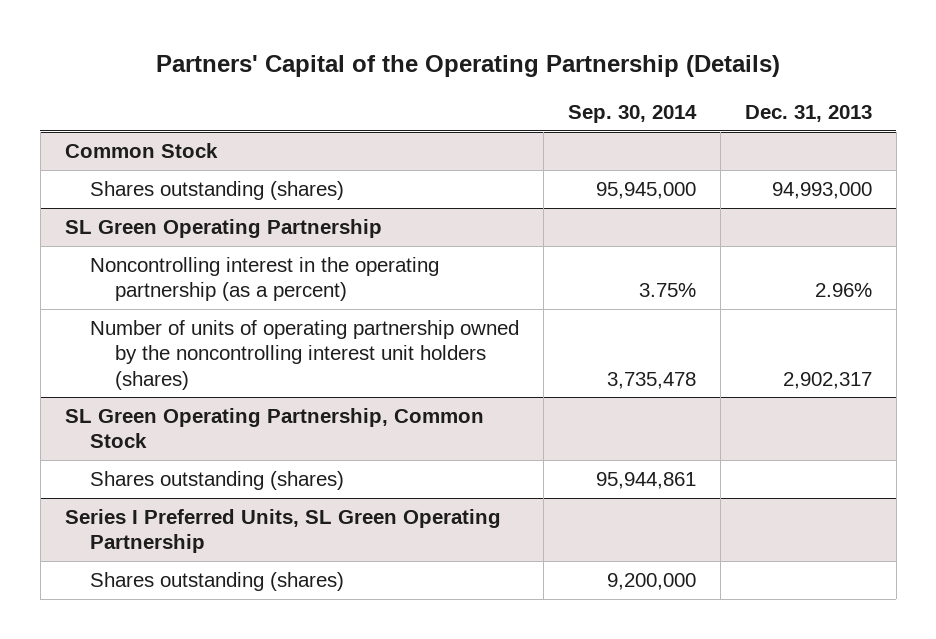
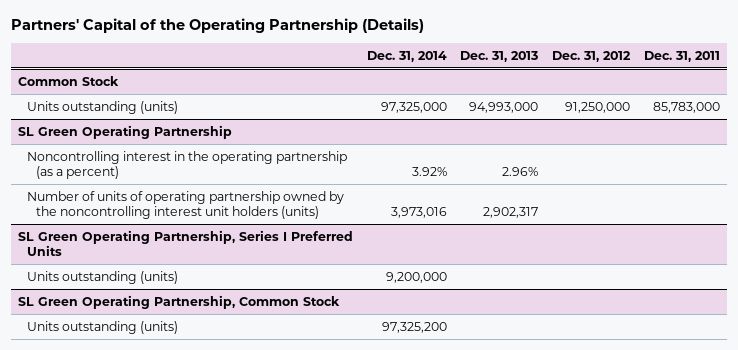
- | Sep. 30, 2014 | Dec. 31, 2013
+ | Dec. 31, 2014 | Dec. 31, 2013 | Dec. 31, 2012 | Dec. 31, 2011
@ Common Stock
- Shares outstanding (shares) | 95,945,000 | 94,993,000
+ Units outstanding (units) | 97,325,000 | 94,993,000 | 91,250,000 | 85,783,000
@ SL Green Operating Partnership
- Number of units of operating partnership owned by the noncontrolling interest unit holders (shares) | 3,735,478 | 2,902,317
+ Number of units of operating partnership owned by the noncontrolling interest unit holders (units) | 3,973,016 | 2,902,317 | |
+ SL Green Operating Partnership, Series I Preferred Units
+ Units outstanding (units) | 9,200,000 | | |
@ SL Green Operating Partnership, Common Stock
- Shares outstanding (shares) | 95,944,861 |
- Series I Preferred Units, SL Green Operating Partnership
- Shares outstanding (shares) | 9,200,000 |
@ SL Green Operating Partnership, Common Stock
+ Units outstanding (units) | 97,325,200 | | |

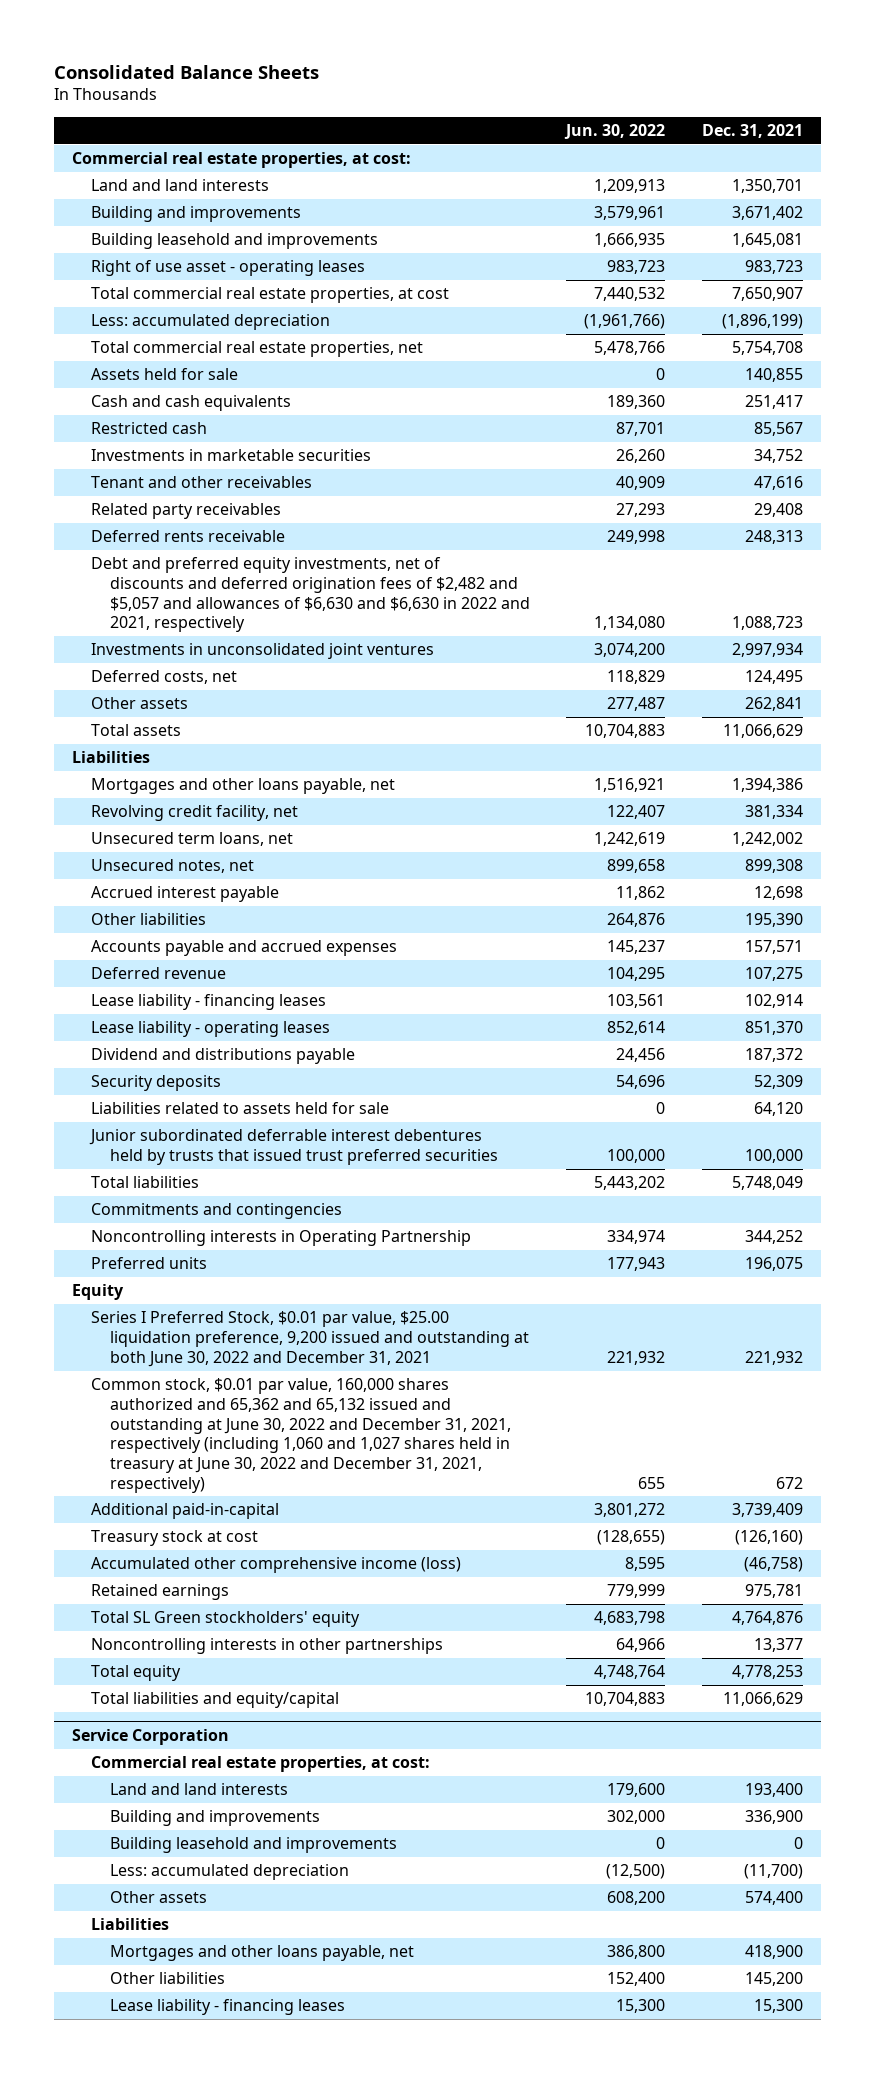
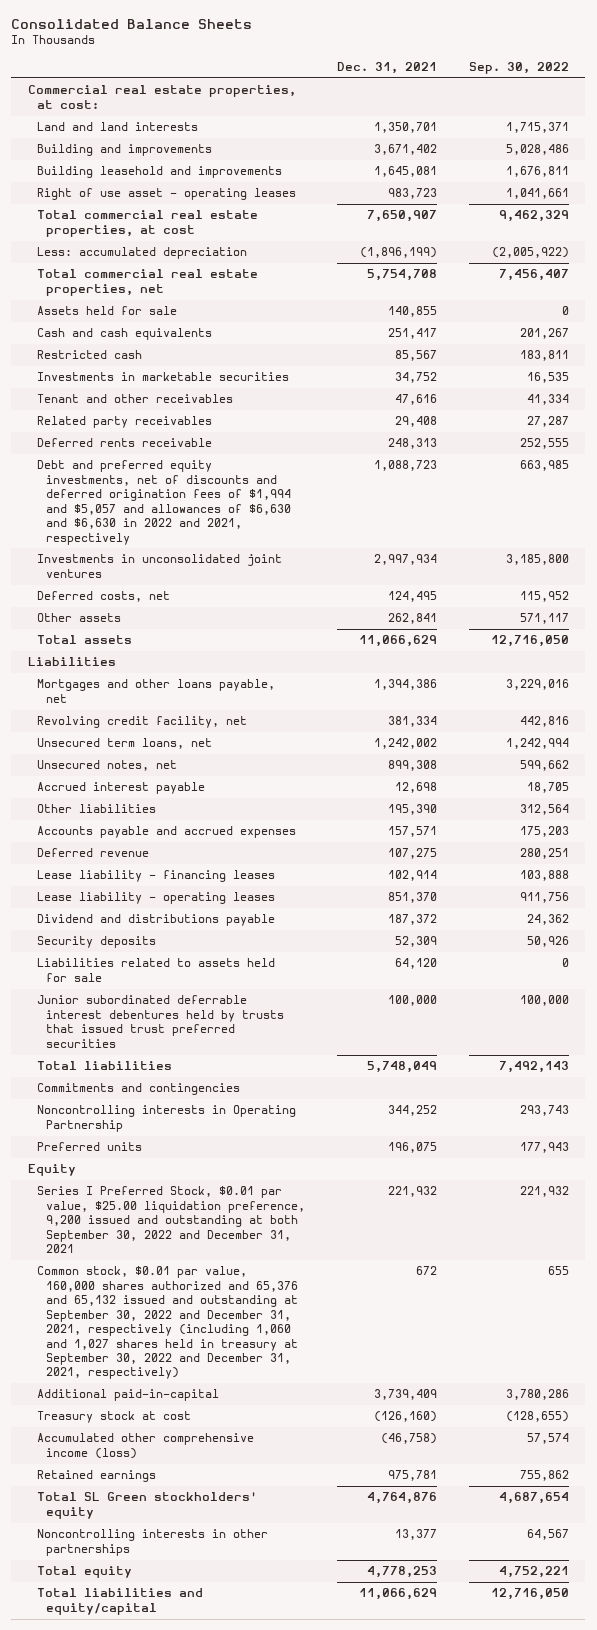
- | Jun. 30, 2022 | Dec. 31, 2021
+ | Dec. 31, 2021 | Sep. 30, 2022
- Debt and preferred equity investments, net of discounts and deferred origination fees of $2,482 and $5,057 and allowances of $6,630 and $6,630 in 2022 and 2021, respectively | 1,134,080 | 1,088,723
+ Debt and preferred equity investments, net of discounts and deferred origination fees of $1,994 and $5,057 and allowances of $6,630 and $6,630 in 2022 and 2021, respectively | 1,088,723 | 663,985
- Series I Preferred Stock, $0.01 par value, $25.00 liquidation preference, 9,200 issued and outstanding at both June 30, 2022 and December 31, 2021 | 221,932 | 221,932
- Common stock, $0.01 par value, 160,000 shares authorized and 65,362 and 65,132 issued and outstanding at June 30, 2022 and December 31, 2021, respectively (including 1,060 and 1,027 shares held in treasury at June 30, 2022 and December 31, 2021, respectively) | 655 | 672
+ Series I Preferred Stock, $0.01 par value, $25.00 liquidation preference, 9,200 issued and outstanding at both September 30, 2022 and December 31, 2021 | 221,932 | 221,932
+ Common stock, $0.01 par value, 160,000 shares authorized and 65,376 and 65,132 issued and outstanding at September 30, 2022 and December 31, 2021, respectively (including 1,060 and 1,027 shares held in treasury at September 30, 2022 and December 31, 2021, respectively) | 672 | 655
- Service Corporation
- Commercial real estate properties, at cost:
- Land and land interests | 179,600 | 193,400
- Building and improvements | 302,000 | 336,900
- Building leasehold and improvements | 0 | 0
- Less: accumulated depreciation | (12,500) | (11,700)
- Other assets | 608,200 | 574,400
- Liabilities
- Mortgages and other loans payable, net | 386,800 | 418,900
- Other liabilities | 152,400 | 145,200
- Lease liability - financing leases | 15,300 | 15,300

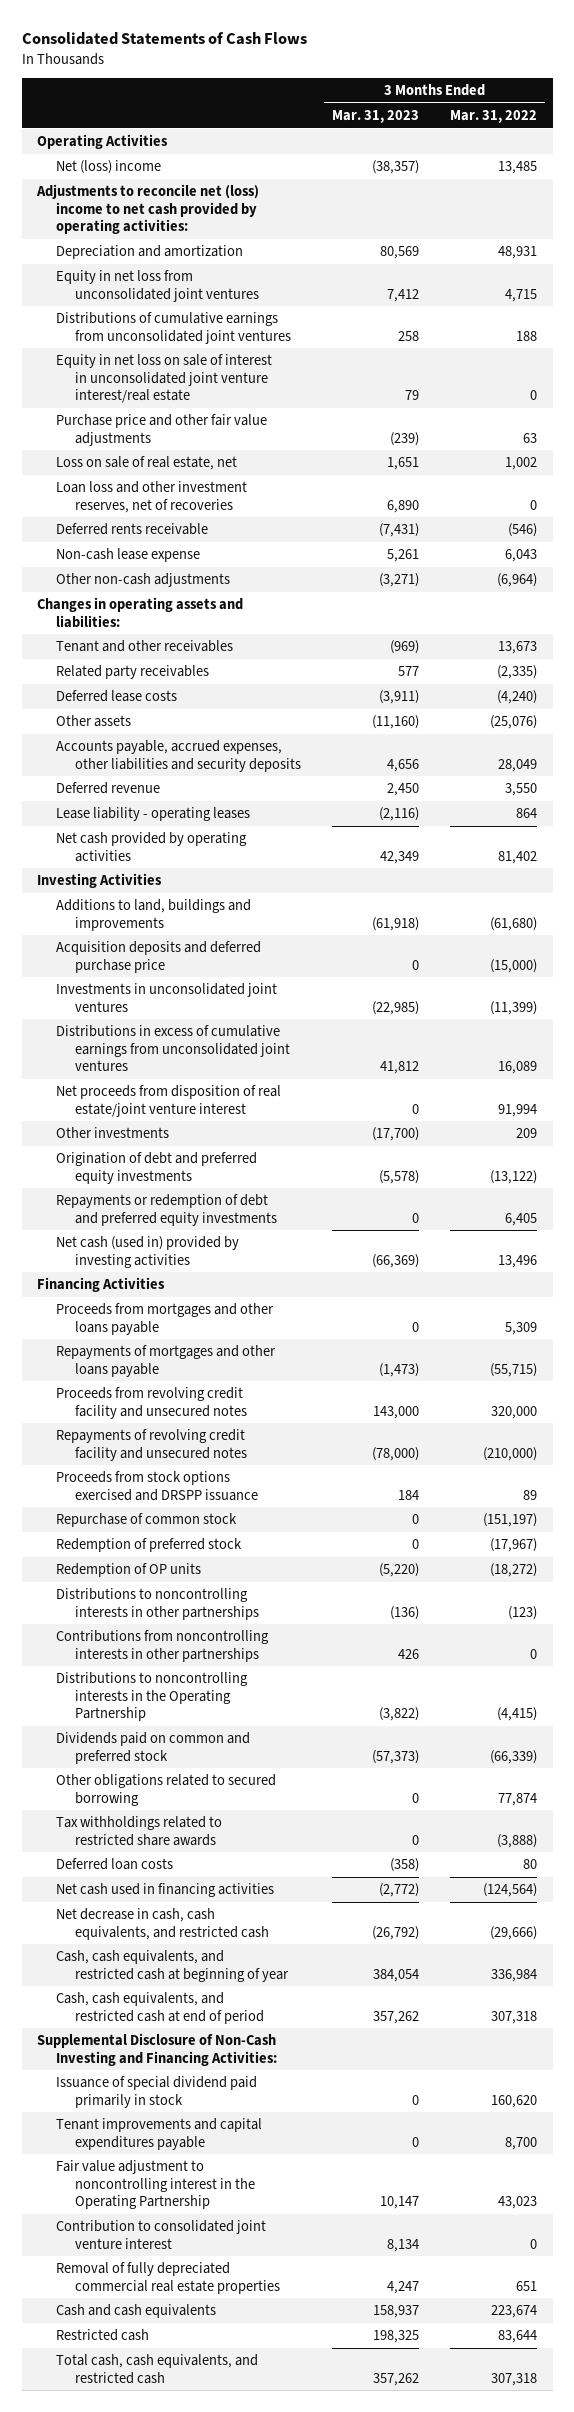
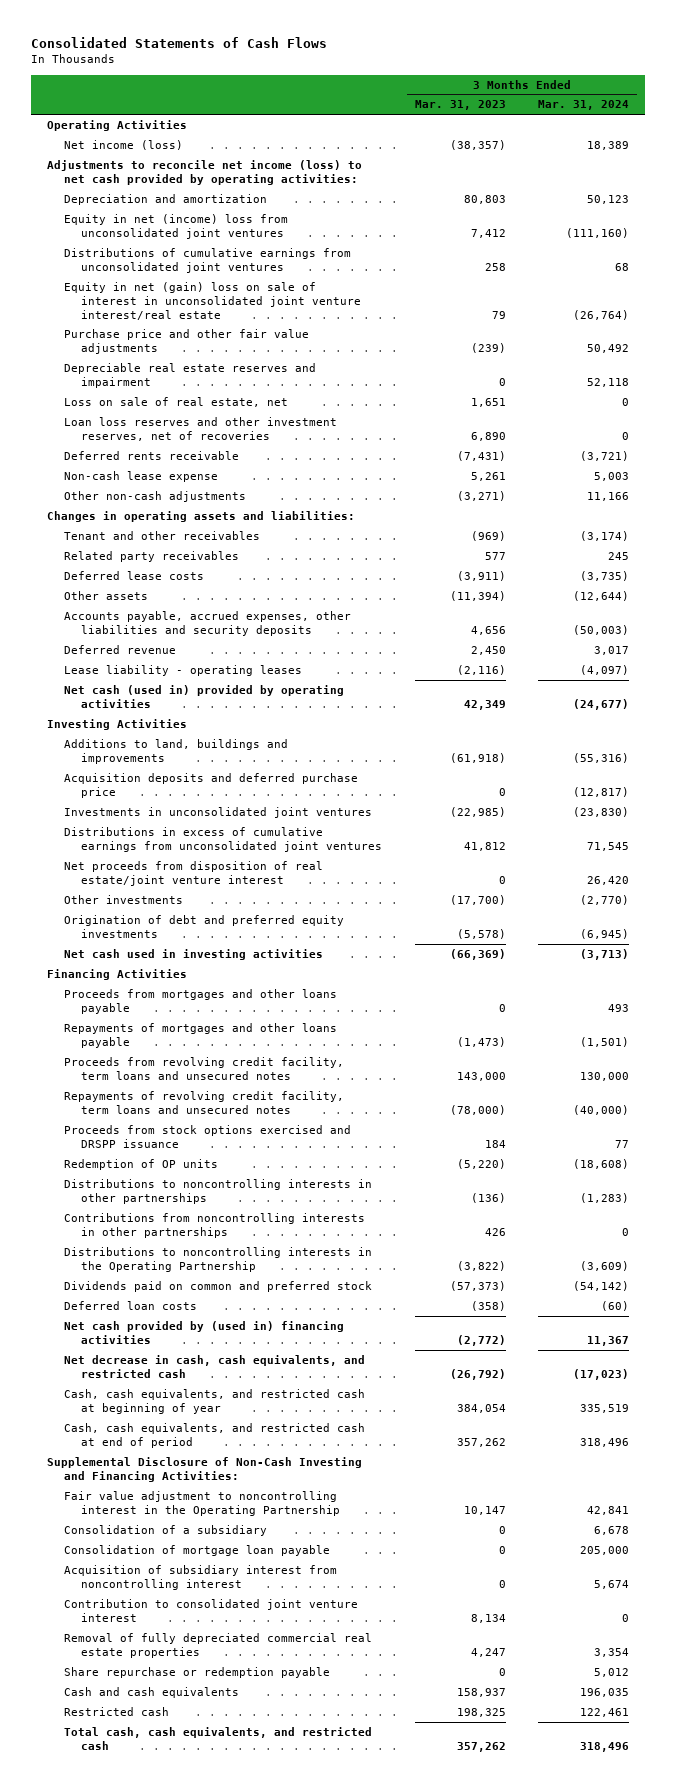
- | 3 Months Ended Mar. 31, 2023 | 3 Months Ended Mar. 31, 2022
+ | 3 Months Ended Mar. 31, 2023 | 3 Months Ended Mar. 31, 2024
- Net (loss) income | (38,357) | 13,485
- Adjustments to reconcile net (loss) income to net cash provided by operating activities:
- Depreciation and amortization | 80,569 | 48,931
- Equity in net loss from unconsolidated joint ventures | 7,412 | 4,715
+ Net income (loss) | (38,357) | 18,389
+ Adjustments to reconcile net income (loss) to net cash provided by operating activities:
+ Depreciation and amortization | 80,803 | 50,123
+ Equity in net (income) loss from unconsolidated joint ventures | 7,412 | (111,160)
- Equity in net loss on sale of interest in unconsolidated joint venture interest/real estate | 79 | 0
+ Equity in net (gain) loss on sale of interest in unconsolidated joint venture interest/real estate | 79 | (26,764)
+ Depreciable real estate reserves and impairment | 0 | 52,118
- Loan loss and other investment reserves, net of recoveries | 6,890 | 0
+ Loan loss reserves and other investment reserves, net of recoveries | 6,890 | 0
- Other assets | (11,160) | (25,076)
+ Other assets | (11,394) | (12,644)
- Net cash provided by operating activities | 42,349 | 81,402
+ Net cash (used in) provided by operating activities | 42,349 | (24,677)
- Repayments or redemption of debt and preferred equity investments | 0 | 6,405
- Net cash (used in) provided by investing activities | (66,369) | 13,496
+ Net cash used in investing activities | (66,369) | (3,713)
- Proceeds from revolving credit facility and unsecured notes | 143,000 | 320,000
- Repayments of revolving credit facility and unsecured notes | (78,000) | (210,000)
+ Proceeds from revolving credit facility, term loans and unsecured notes | 143,000 | 130,000
+ Repayments of revolving credit facility, term loans and unsecured notes | (78,000) | (40,000)
- Repurchase of common stock | 0 | (151,197)
- Redemption of preferred stock | 0 | (17,967)
- Other obligations related to secured borrowing | 0 | 77,874
- Tax withholdings related to restricted share awards | 0 | (3,888)
- Net cash used in financing activities | (2,772) | (124,564)
+ Net cash provided by (used in) financing activities | (2,772) | 11,367
- Issuance of special dividend paid primarily in stock | 0 | 160,620
- Tenant improvements and capital expenditures payable | 0 | 8,700
+ Consolidation of a subsidiary | 0 | 6,678
+ Consolidation of mortgage loan payable | 0 | 205,000
+ Acquisition of subsidiary interest from noncontrolling interest | 0 | 5,674
+ Share repurchase or redemption payable | 0 | 5,012

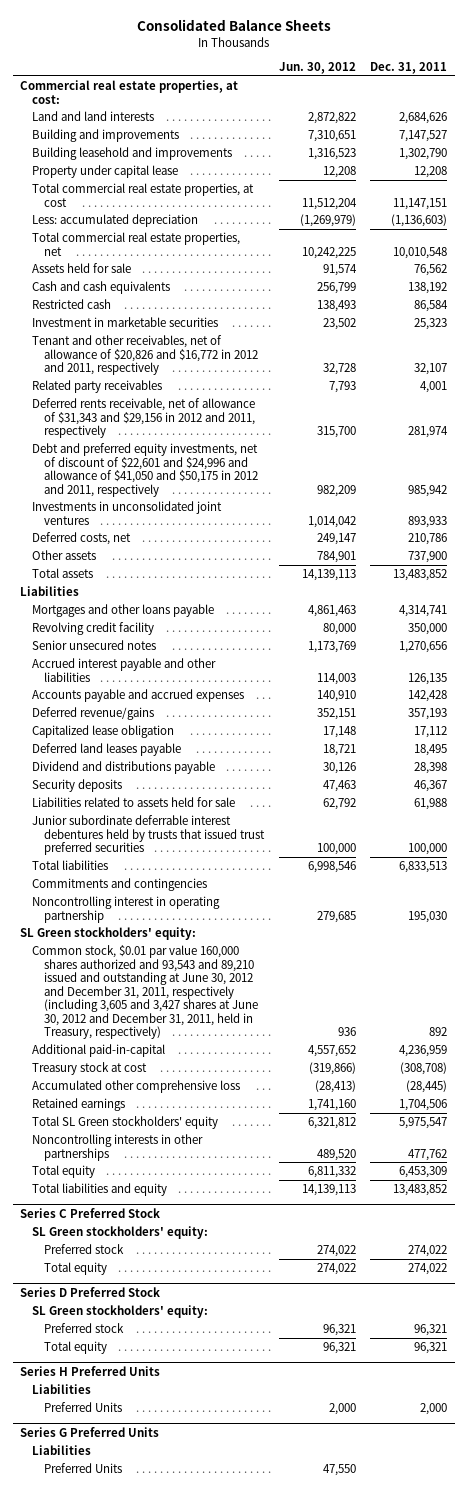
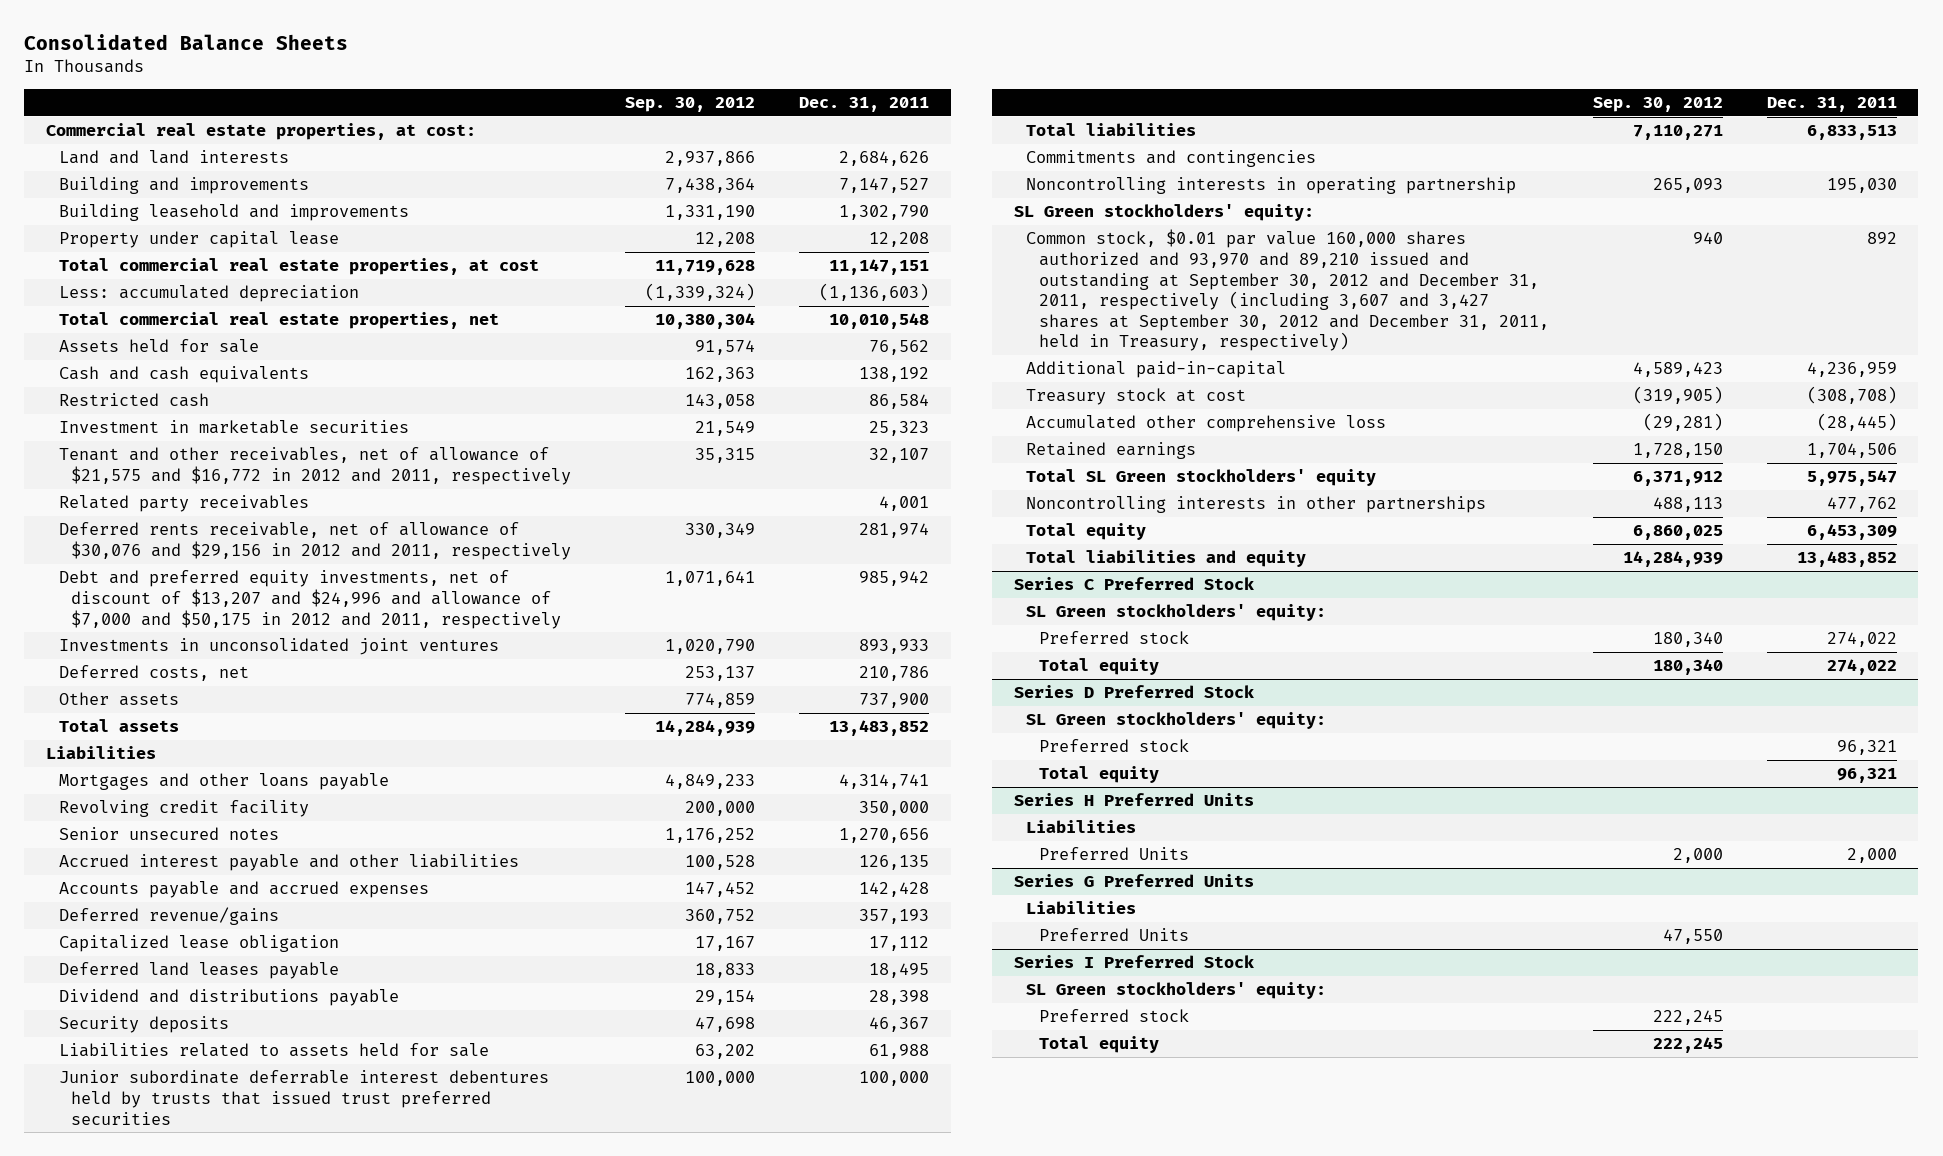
- | Jun. 30, 2012 | Dec. 31, 2011
+ | Sep. 30, 2012 | Dec. 31, 2011
- Tenant and other receivables, net of allowance of $20,826 and $16,772 in 2012 and 2011, respectively | 32,728 | 32,107
+ Tenant and other receivables, net of allowance of $21,575 and $16,772 in 2012 and 2011, respectively | 35,315 | 32,107
- Deferred rents receivable, net of allowance of $31,343 and $29,156 in 2012 and 2011, respectively | 315,700 | 281,974
- Debt and preferred equity investments, net of discount of $22,601 and $24,996 and allowance of $41,050 and $50,175 in 2012 and 2011, respectively | 982,209 | 985,942
+ Deferred rents receivable, net of allowance of $30,076 and $29,156 in 2012 and 2011, respectively | 330,349 | 281,974
+ Debt and preferred equity investments, net of discount of $13,207 and $24,996 and allowance of $7,000 and $50,175 in 2012 and 2011, respectively | 1,071,641 | 985,942
- Noncontrolling interest in operating partnership | 279,685 | 195,030
+ Noncontrolling interests in operating partnership | 265,093 | 195,030
- Common stock, $0.01 par value 160,000 shares authorized and 93,543 and 89,210 issued and outstanding at June 30, 2012 and December 31, 2011, respectively (including 3,605 and 3,427 shares at June 30, 2012 and December 31, 2011, held in Treasury, respectively) | 936 | 892
+ Common stock, $0.01 par value 160,000 shares authorized and 93,970 and 89,210 issued and outstanding at September 30, 2012 and December 31, 2011, respectively (including 3,607 and 3,427 shares at September 30, 2012 and December 31, 2011, held in Treasury, respectively) | 940 | 892
+ Series I Preferred Stock
+ SL Green stockholders' equity:
+ Preferred stock | 222,245 |
+ Total equity | 222,245 |

